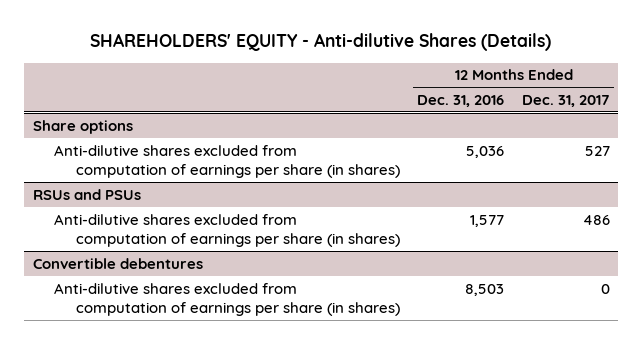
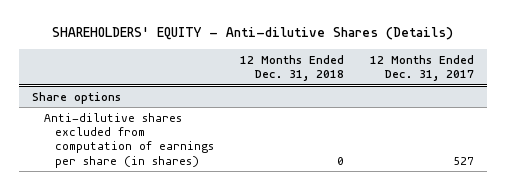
- | 12 Months Ended Dec. 31, 2016 | 12 Months Ended Dec. 31, 2017
+ | 12 Months Ended Dec. 31, 2018 | 12 Months Ended Dec. 31, 2017
- RSUs and PSUs
- Anti-dilutive shares excluded from computation of earnings per share (in shares) | 1,577 | 486
- Convertible debentures
- Anti-dilutive shares excluded from computation of earnings per share (in shares) | 8,503 | 0

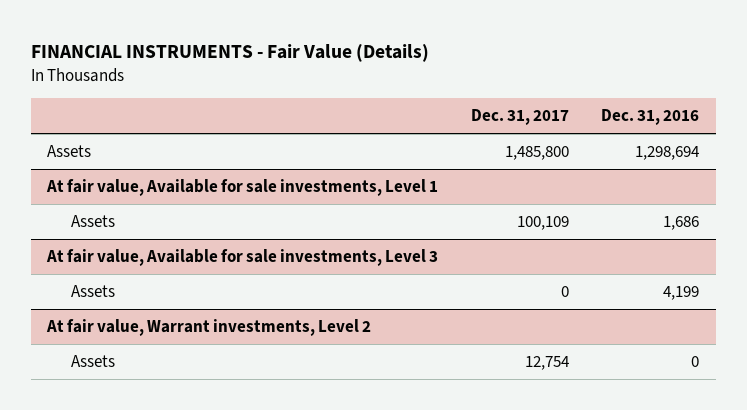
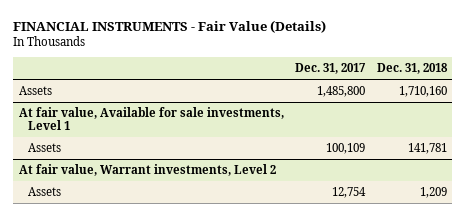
- | Dec. 31, 2017 | Dec. 31, 2016
+ | Dec. 31, 2017 | Dec. 31, 2018
- At fair value, Available for sale investments, Level 3
- Assets | 0 | 4,199

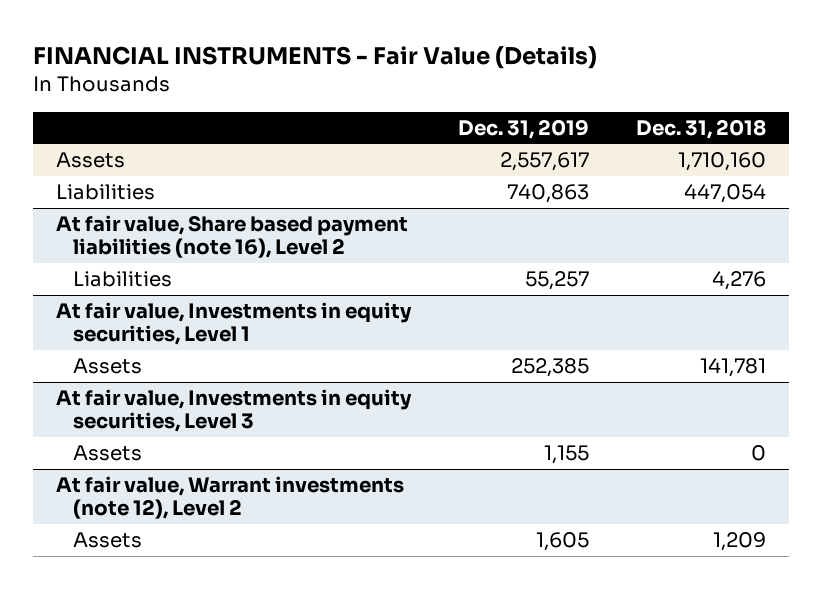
- | Dec. 31, 2017 | Dec. 31, 2018
+ | Dec. 31, 2019 | Dec. 31, 2018
- At fair value, Available for sale investments, Level 1
+ Liabilities | 740,863 | 447,054
+ At fair value, Share based payment liabilities (note 16), Level 2
+ Liabilities | 55,257 | 4,276
+ At fair value, Investments in equity securities, Level 1
- At fair value, Warrant investments, Level 2
+ At fair value, Investments in equity securities, Level 3
+ Assets | 1,155 | 0
+ At fair value, Warrant investments (note 12), Level 2

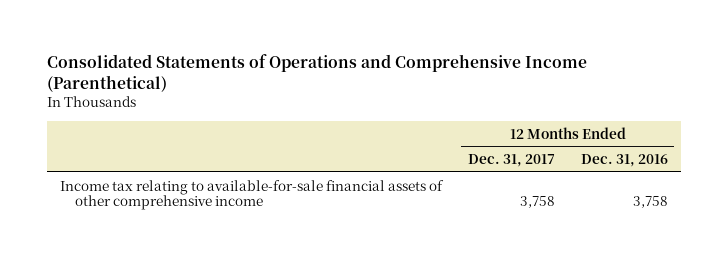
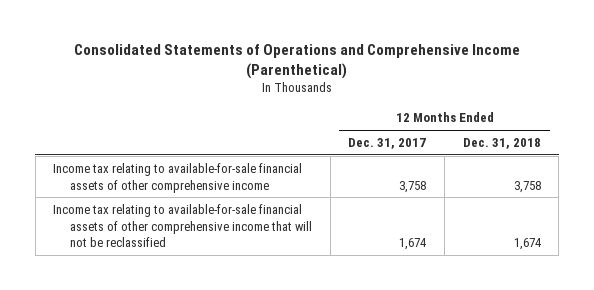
- | 12 Months Ended Dec. 31, 2017 | 12 Months Ended Dec. 31, 2016
+ | 12 Months Ended Dec. 31, 2017 | 12 Months Ended Dec. 31, 2018
+ Income tax relating to available-for-sale financial assets of other comprehensive income that will not be reclassified | 1,674 | 1,674

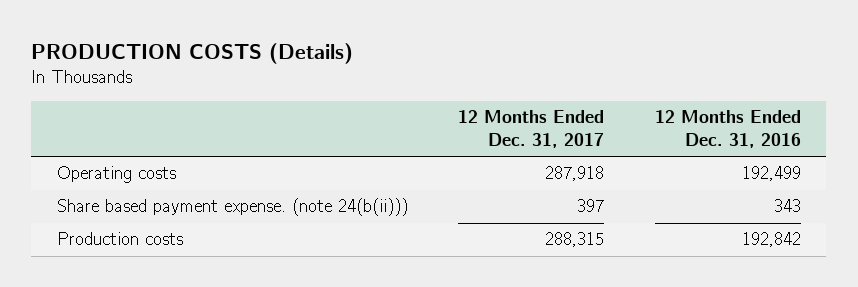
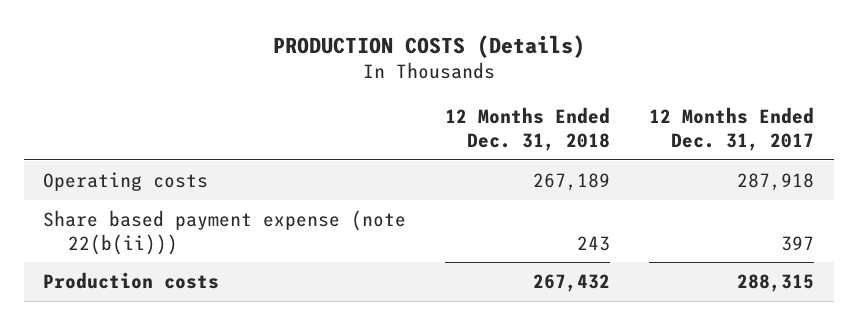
- | 12 Months Ended Dec. 31, 2017 | 12 Months Ended Dec. 31, 2016
+ | 12 Months Ended Dec. 31, 2018 | 12 Months Ended Dec. 31, 2017
- Share based payment expense. (note 24(b(ii))) | 397 | 343
+ Share based payment expense (note 22(b(ii))) | 243 | 397

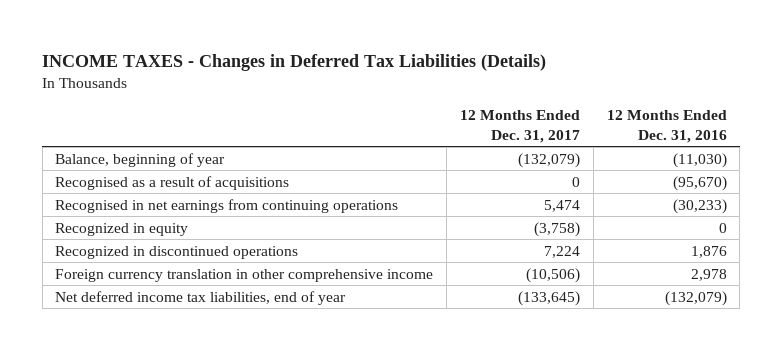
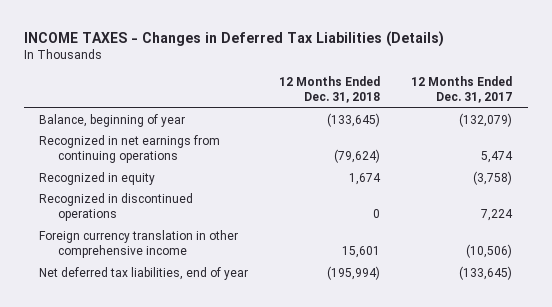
- | 12 Months Ended Dec. 31, 2017 | 12 Months Ended Dec. 31, 2016
+ | 12 Months Ended Dec. 31, 2018 | 12 Months Ended Dec. 31, 2017
- Recognised as a result of acquisitions | 0 | (95,670)
- Recognised in net earnings from continuing operations | 5,474 | (30,233)
+ Recognized in net earnings from continuing operations | (79,624) | 5,474
- Net deferred income tax liabilities, end of year | (133,645) | (132,079)
+ Net deferred tax liabilities, end of year | (195,994) | (133,645)

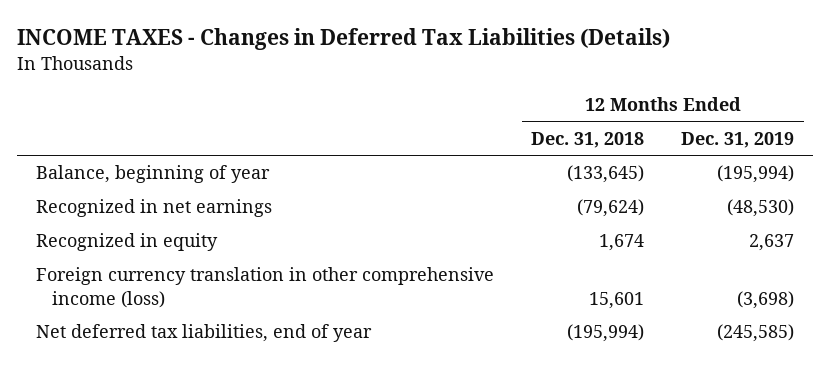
- | 12 Months Ended Dec. 31, 2018 | 12 Months Ended Dec. 31, 2017
+ | 12 Months Ended Dec. 31, 2018 | 12 Months Ended Dec. 31, 2019
- Recognized in net earnings from continuing operations | (79,624) | 5,474
+ Recognized in net earnings | (79,624) | (48,530)
- Recognized in discontinued operations | 0 | 7,224
- Foreign currency translation in other comprehensive income | 15,601 | (10,506)
+ Foreign currency translation in other comprehensive income (loss) | 15,601 | (3,698)

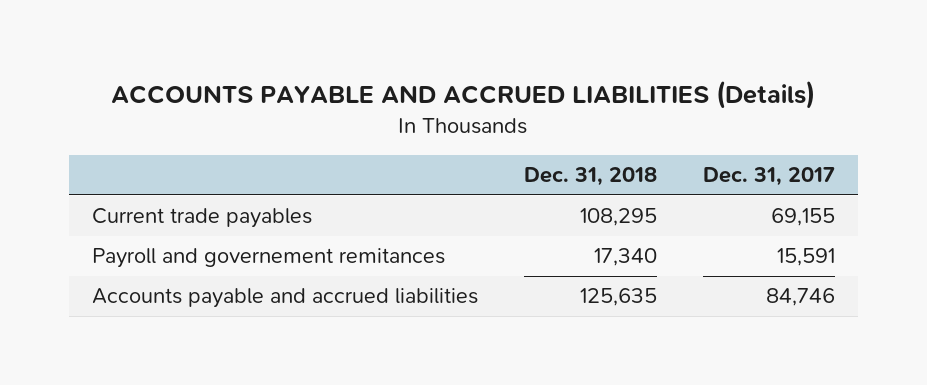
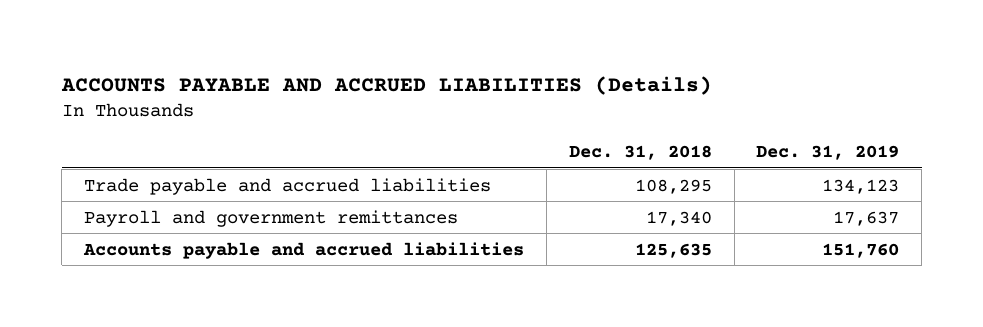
- | Dec. 31, 2018 | Dec. 31, 2017
+ | Dec. 31, 2018 | Dec. 31, 2019
- Current trade payables | 108,295 | 69,155
- Payroll and governement remitances | 17,340 | 15,591
+ Trade payable and accrued liabilities | 108,295 | 134,123
+ Payroll and government remittances | 17,340 | 17,637

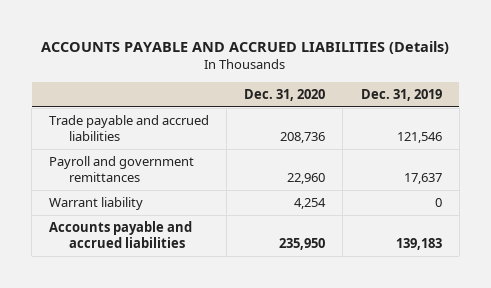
- | Dec. 31, 2018 | Dec. 31, 2019
+ | Dec. 31, 2020 | Dec. 31, 2019
- Trade payable and accrued liabilities | 108,295 | 134,123
+ Trade payable and accrued liabilities | 208,736 | 121,546
- Accounts payable and accrued liabilities | 125,635 | 151,760
+ Warrant liability | 4,254 | 0
+ Accounts payable and accrued liabilities | 235,950 | 139,183

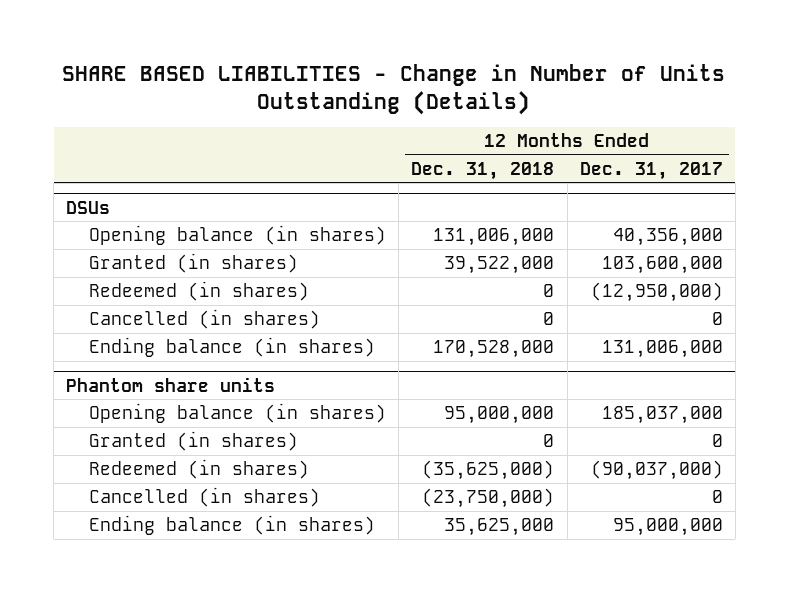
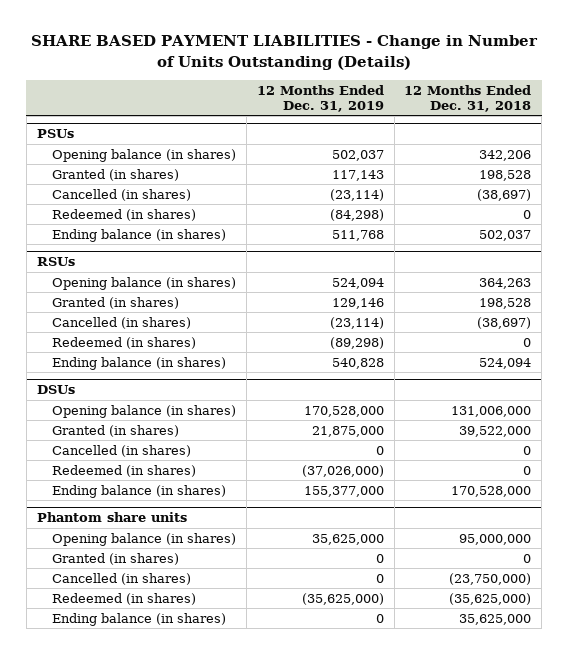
- SHARE BASED LIABILITIES - Change in Number of Units Outstanding (Details)
+ SHARE BASED PAYMENT LIABILITIES - Change in Number of Units Outstanding (Details)
- | 12 Months Ended Dec. 31, 2018 | 12 Months Ended Dec. 31, 2017
+ | 12 Months Ended Dec. 31, 2019 | 12 Months Ended Dec. 31, 2018
+ PSUs
+ Opening balance (in shares) | 502,037 | 342,206
+ Granted (in shares) | 117,143 | 198,528
+ Cancelled (in shares) | (23,114) | (38,697)
+ Redeemed (in shares) | (84,298) | 0
+ Ending balance (in shares) | 511,768 | 502,037
+ RSUs
+ Opening balance (in shares) | 524,094 | 364,263
+ Granted (in shares) | 129,146 | 198,528
+ Cancelled (in shares) | (23,114) | (38,697)
+ Redeemed (in shares) | (89,298) | 0
+ Ending balance (in shares) | 540,828 | 524,094
@ DSUs
moved down: Redeemed (in shares) | (37,026,000) | 0
@ Phantom share units
moved down: Redeemed (in shares) | (35,625,000) | (35,625,000)

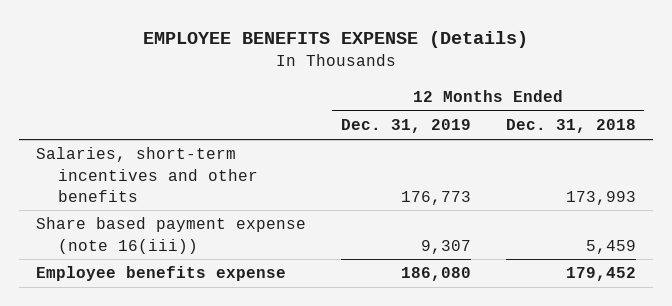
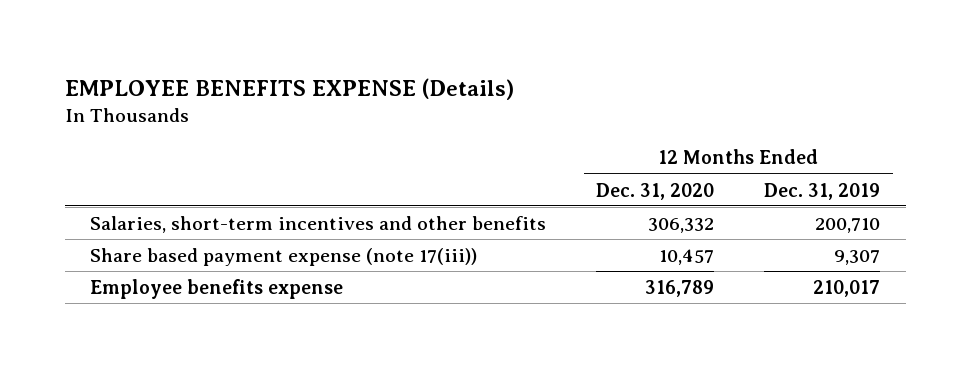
- | 12 Months Ended Dec. 31, 2019 | 12 Months Ended Dec. 31, 2018
+ | 12 Months Ended Dec. 31, 2020 | 12 Months Ended Dec. 31, 2019
- Salaries, short-term incentives and other benefits | 176,773 | 173,993
- Share based payment expense (note 16(iii)) | 9,307 | 5,459
- Employee benefits expense | 186,080 | 179,452
+ Salaries, short-term incentives and other benefits | 306,332 | 200,710
+ Share based payment expense (note 17(iii)) | 10,457 | 9,307
+ Employee benefits expense | 316,789 | 210,017

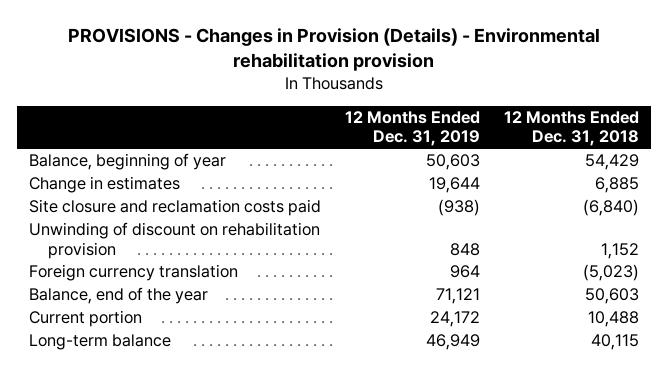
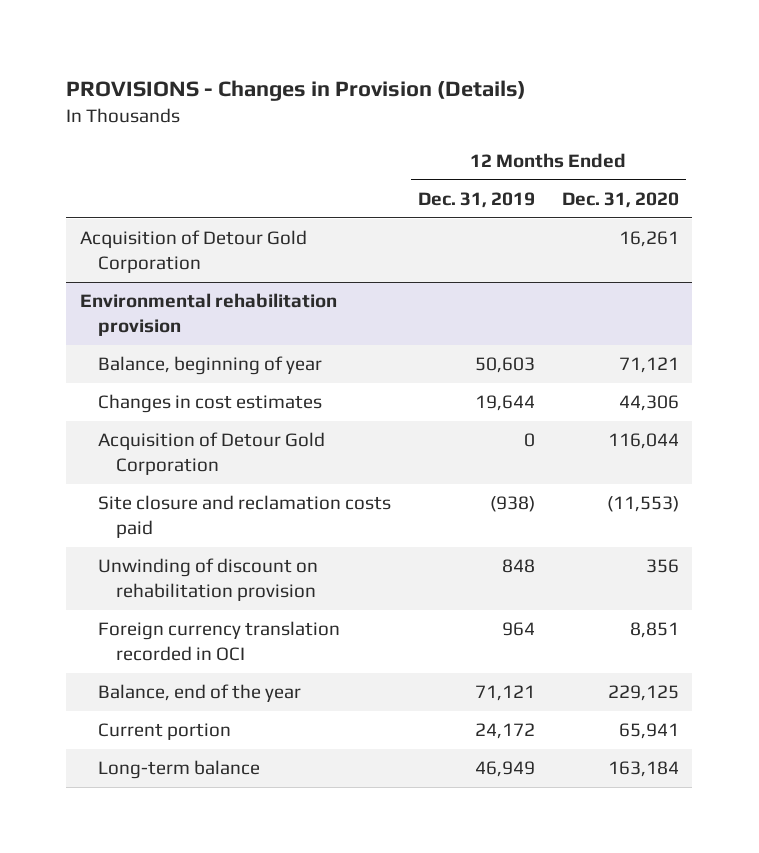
- PROVISIONS - Changes in Provision (Details) - Environmental rehabilitation provision
+ PROVISIONS - Changes in Provision (Details)
- | 12 Months Ended Dec. 31, 2019 | 12 Months Ended Dec. 31, 2018
+ | 12 Months Ended Dec. 31, 2019 | 12 Months Ended Dec. 31, 2020
+ Acquisition of Detour Gold Corporation | | 16,261
+ Environmental rehabilitation provision
- Change in estimates | 19,644 | 6,885
+ Changes in cost estimates | 19,644 | 44,306
+ Acquisition of Detour Gold Corporation | 0 | 116,044
- Foreign currency translation | 964 | (5,023)
+ Foreign currency translation recorded in OCI | 964 | 8,851

